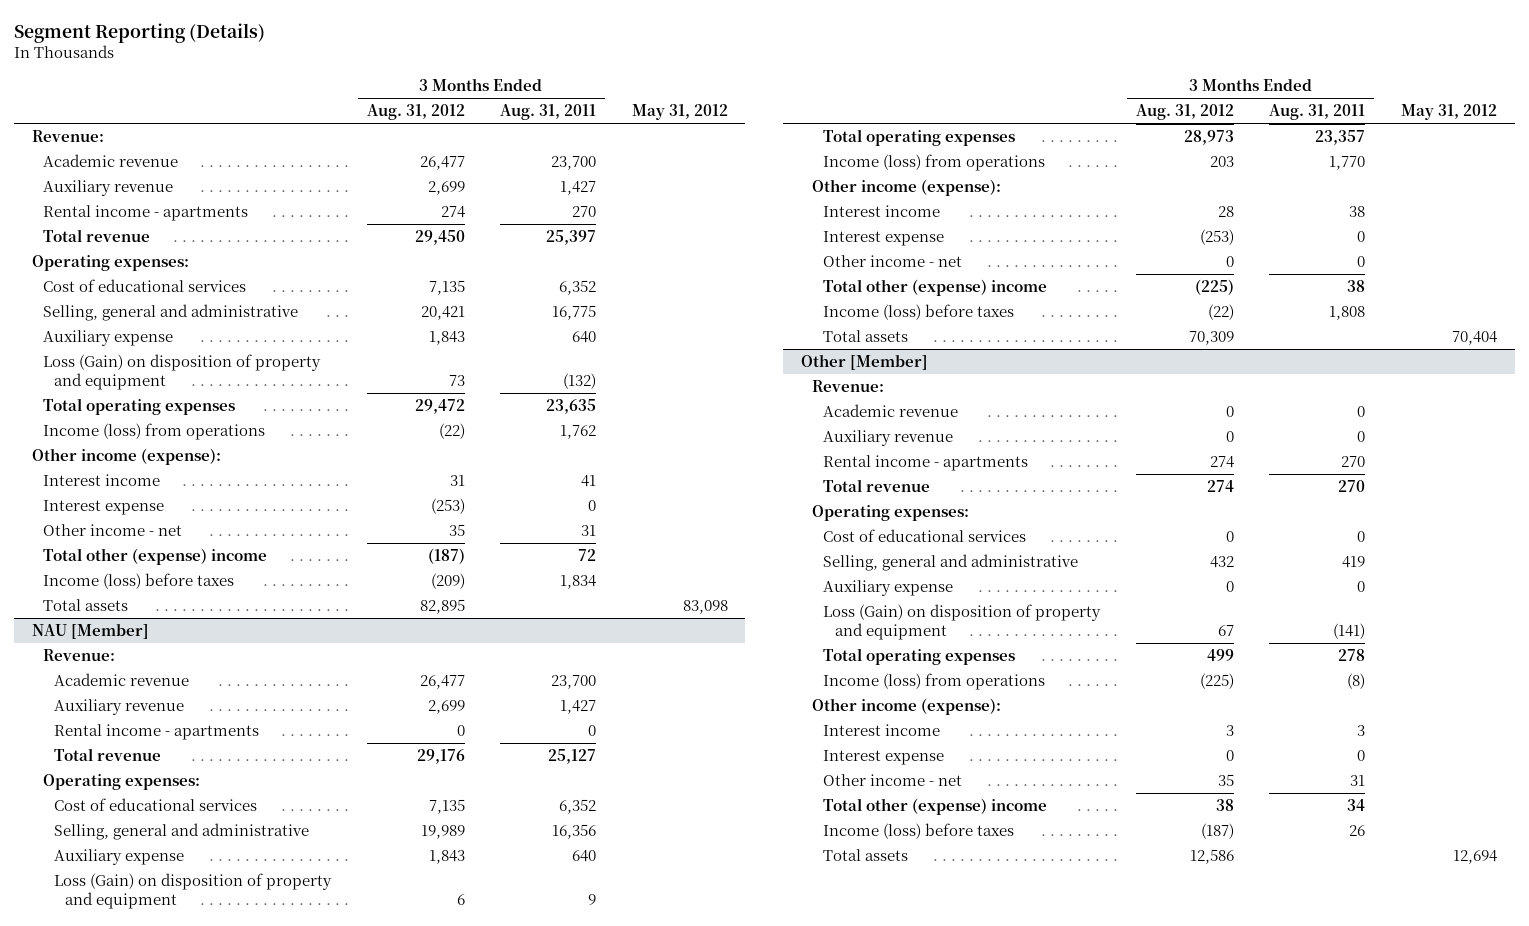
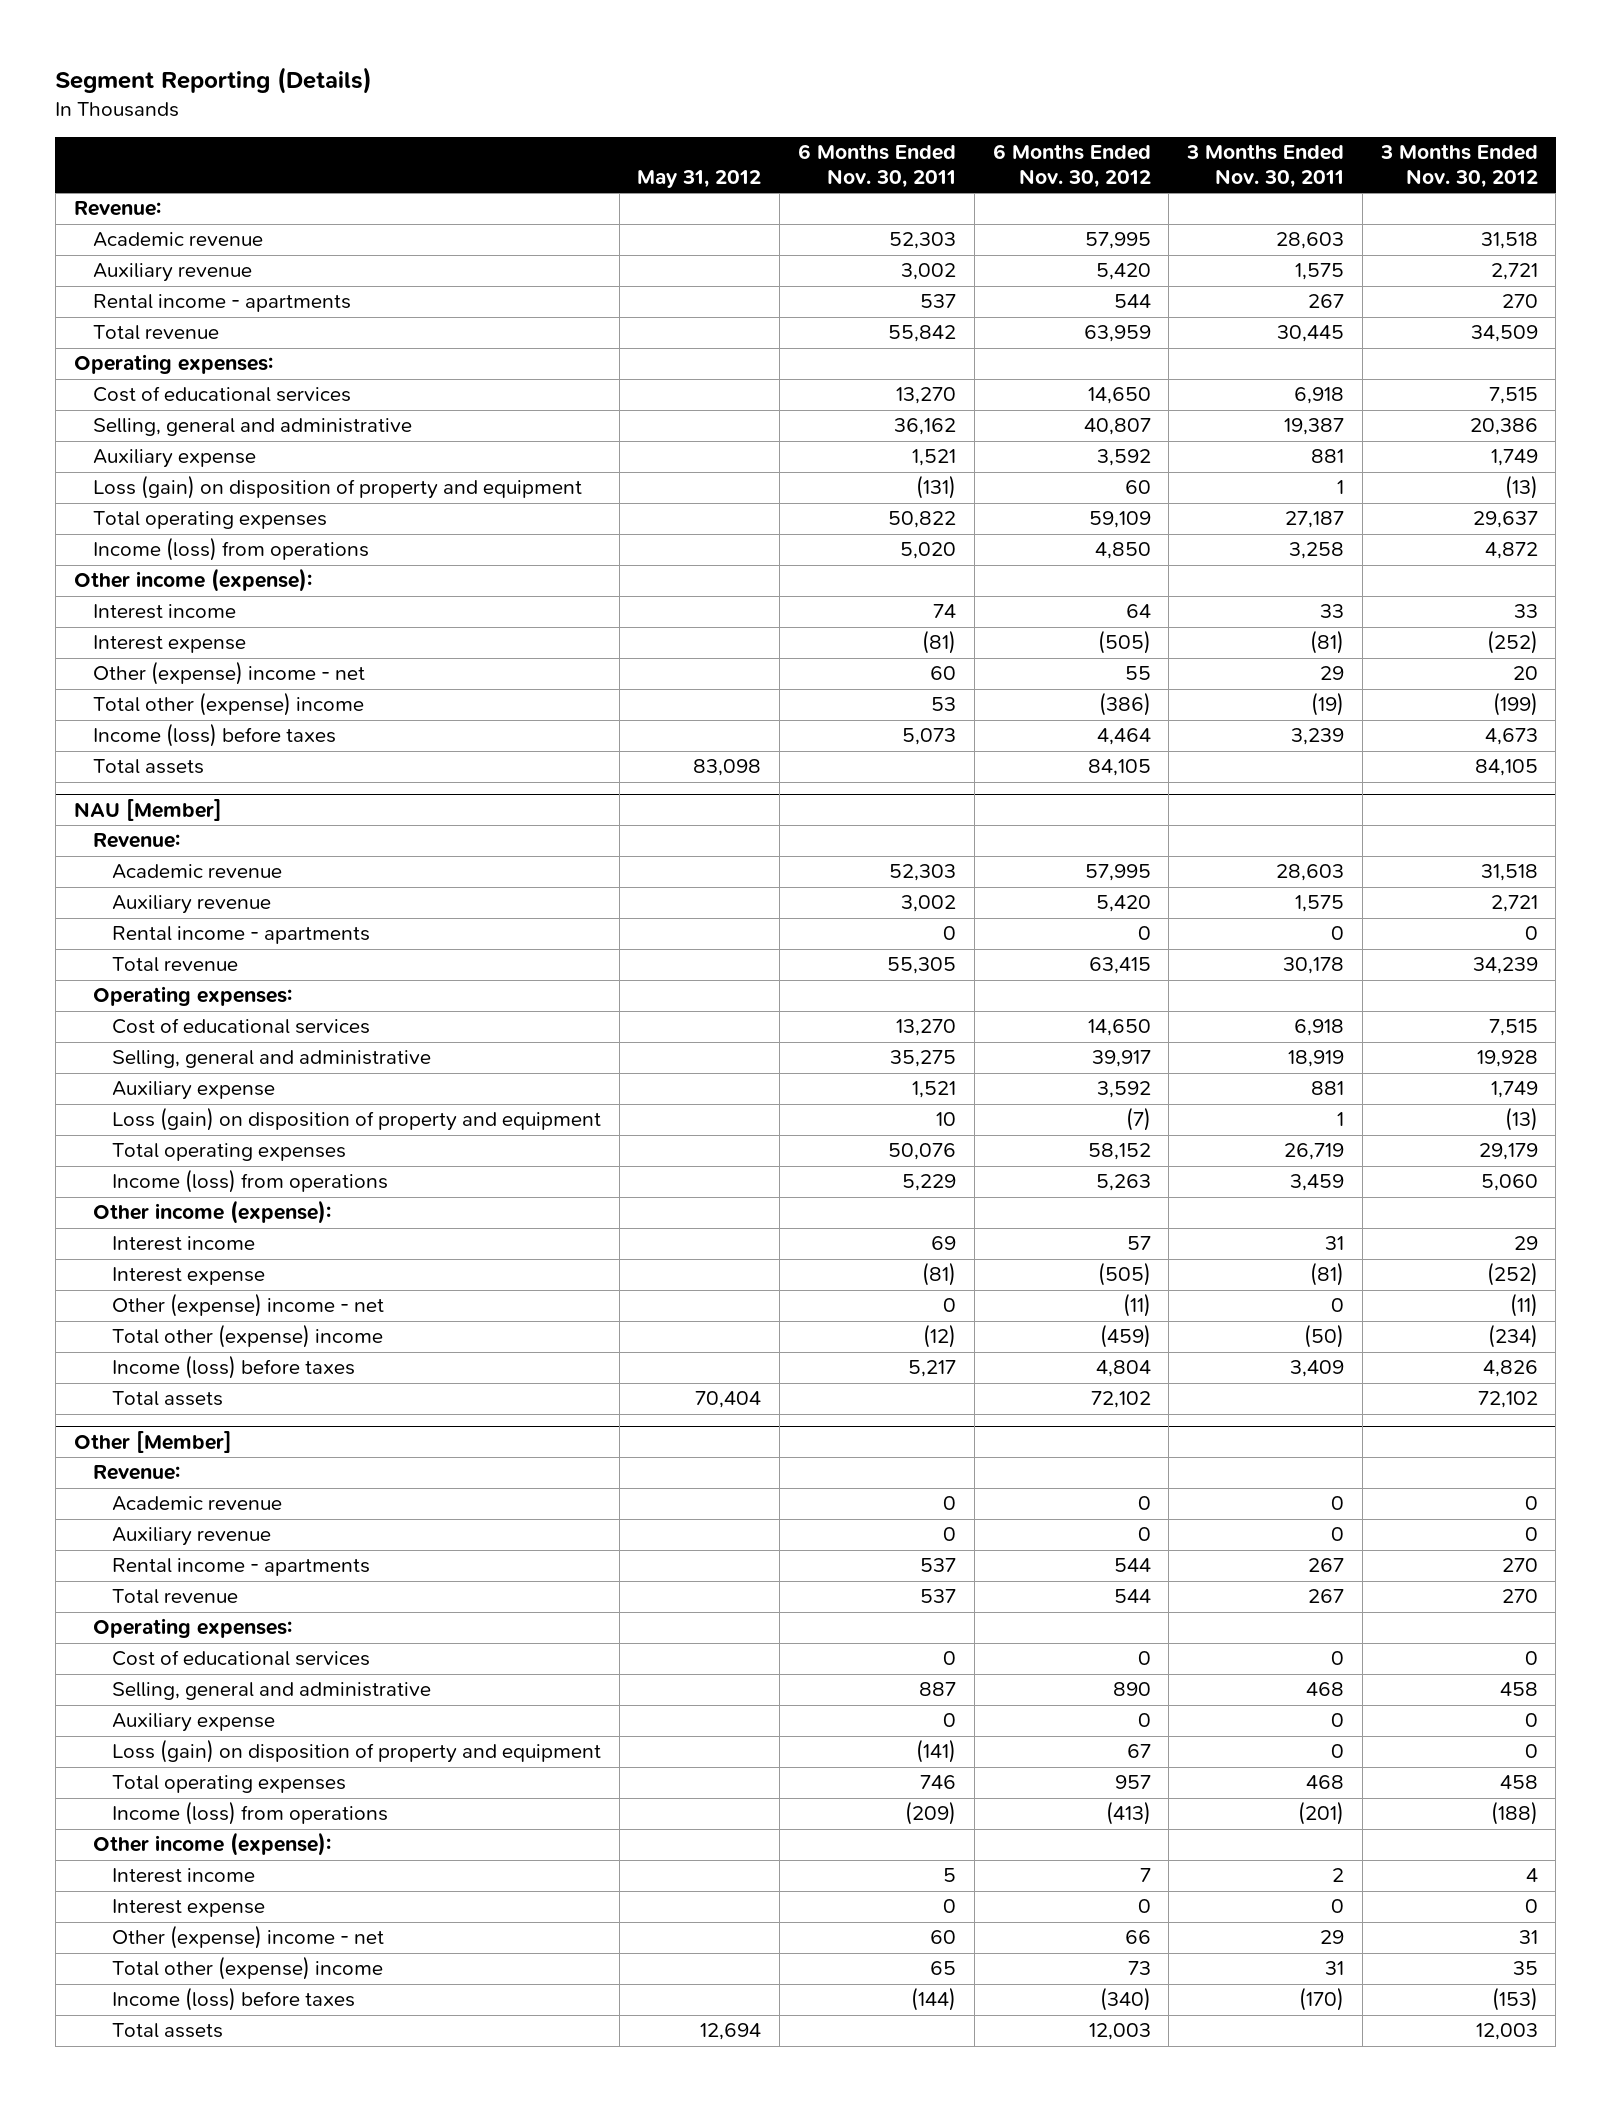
- | 3 Months Ended Aug. 31, 2012 | 3 Months Ended Aug. 31, 2011 | May 31, 2012
+ | May 31, 2012 | 6 Months Ended Nov. 30, 2011 | 6 Months Ended Nov. 30, 2012 | 3 Months Ended Nov. 30, 2011 | 3 Months Ended Nov. 30, 2012
- Loss (Gain) on disposition of property and equipment | 73 | (132) |
+ Loss (gain) on disposition of property and equipment | | (131) | 60 | 1 | (13)
- Other income - net | 35 | 31 |
+ Other (expense) income - net | | 60 | 55 | 29 | 20
@ NAU [Member]
- Loss (Gain) on disposition of property and equipment | 6 | 9 |
+ Loss (gain) on disposition of property and equipment | | 10 | (7) | 1 | (13)
- Other income - net | 0 | 0 |
+ Other (expense) income - net | | 0 | (11) | 0 | (11)
@ Other [Member]
- Loss (Gain) on disposition of property and equipment | 67 | (141) |
+ Loss (gain) on disposition of property and equipment | | (141) | 67 | 0 | 0
- Other income - net | 35 | 31 |
+ Other (expense) income - net | | 60 | 66 | 29 | 31

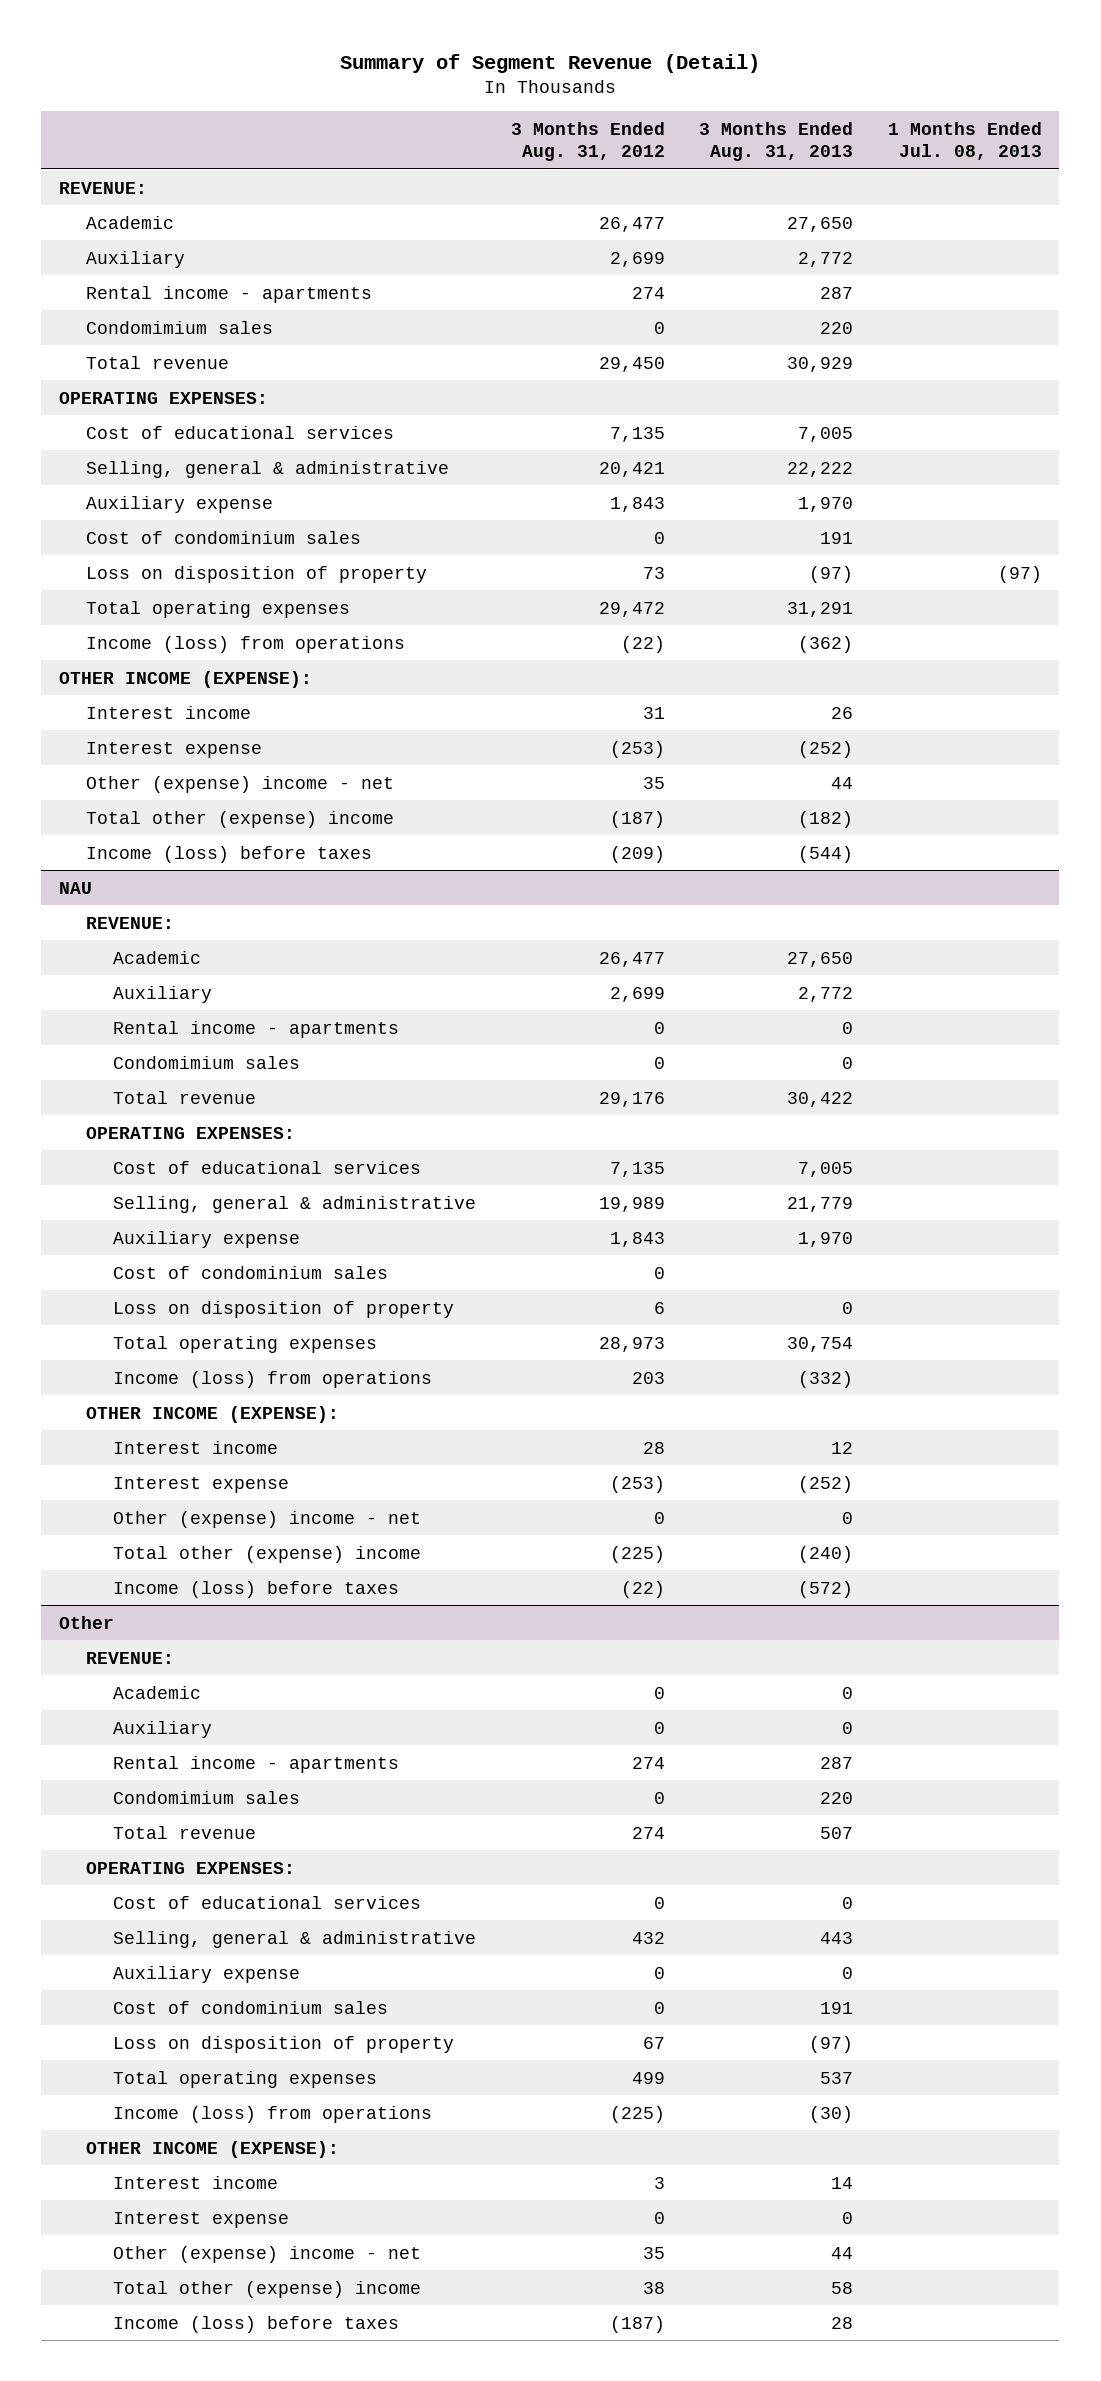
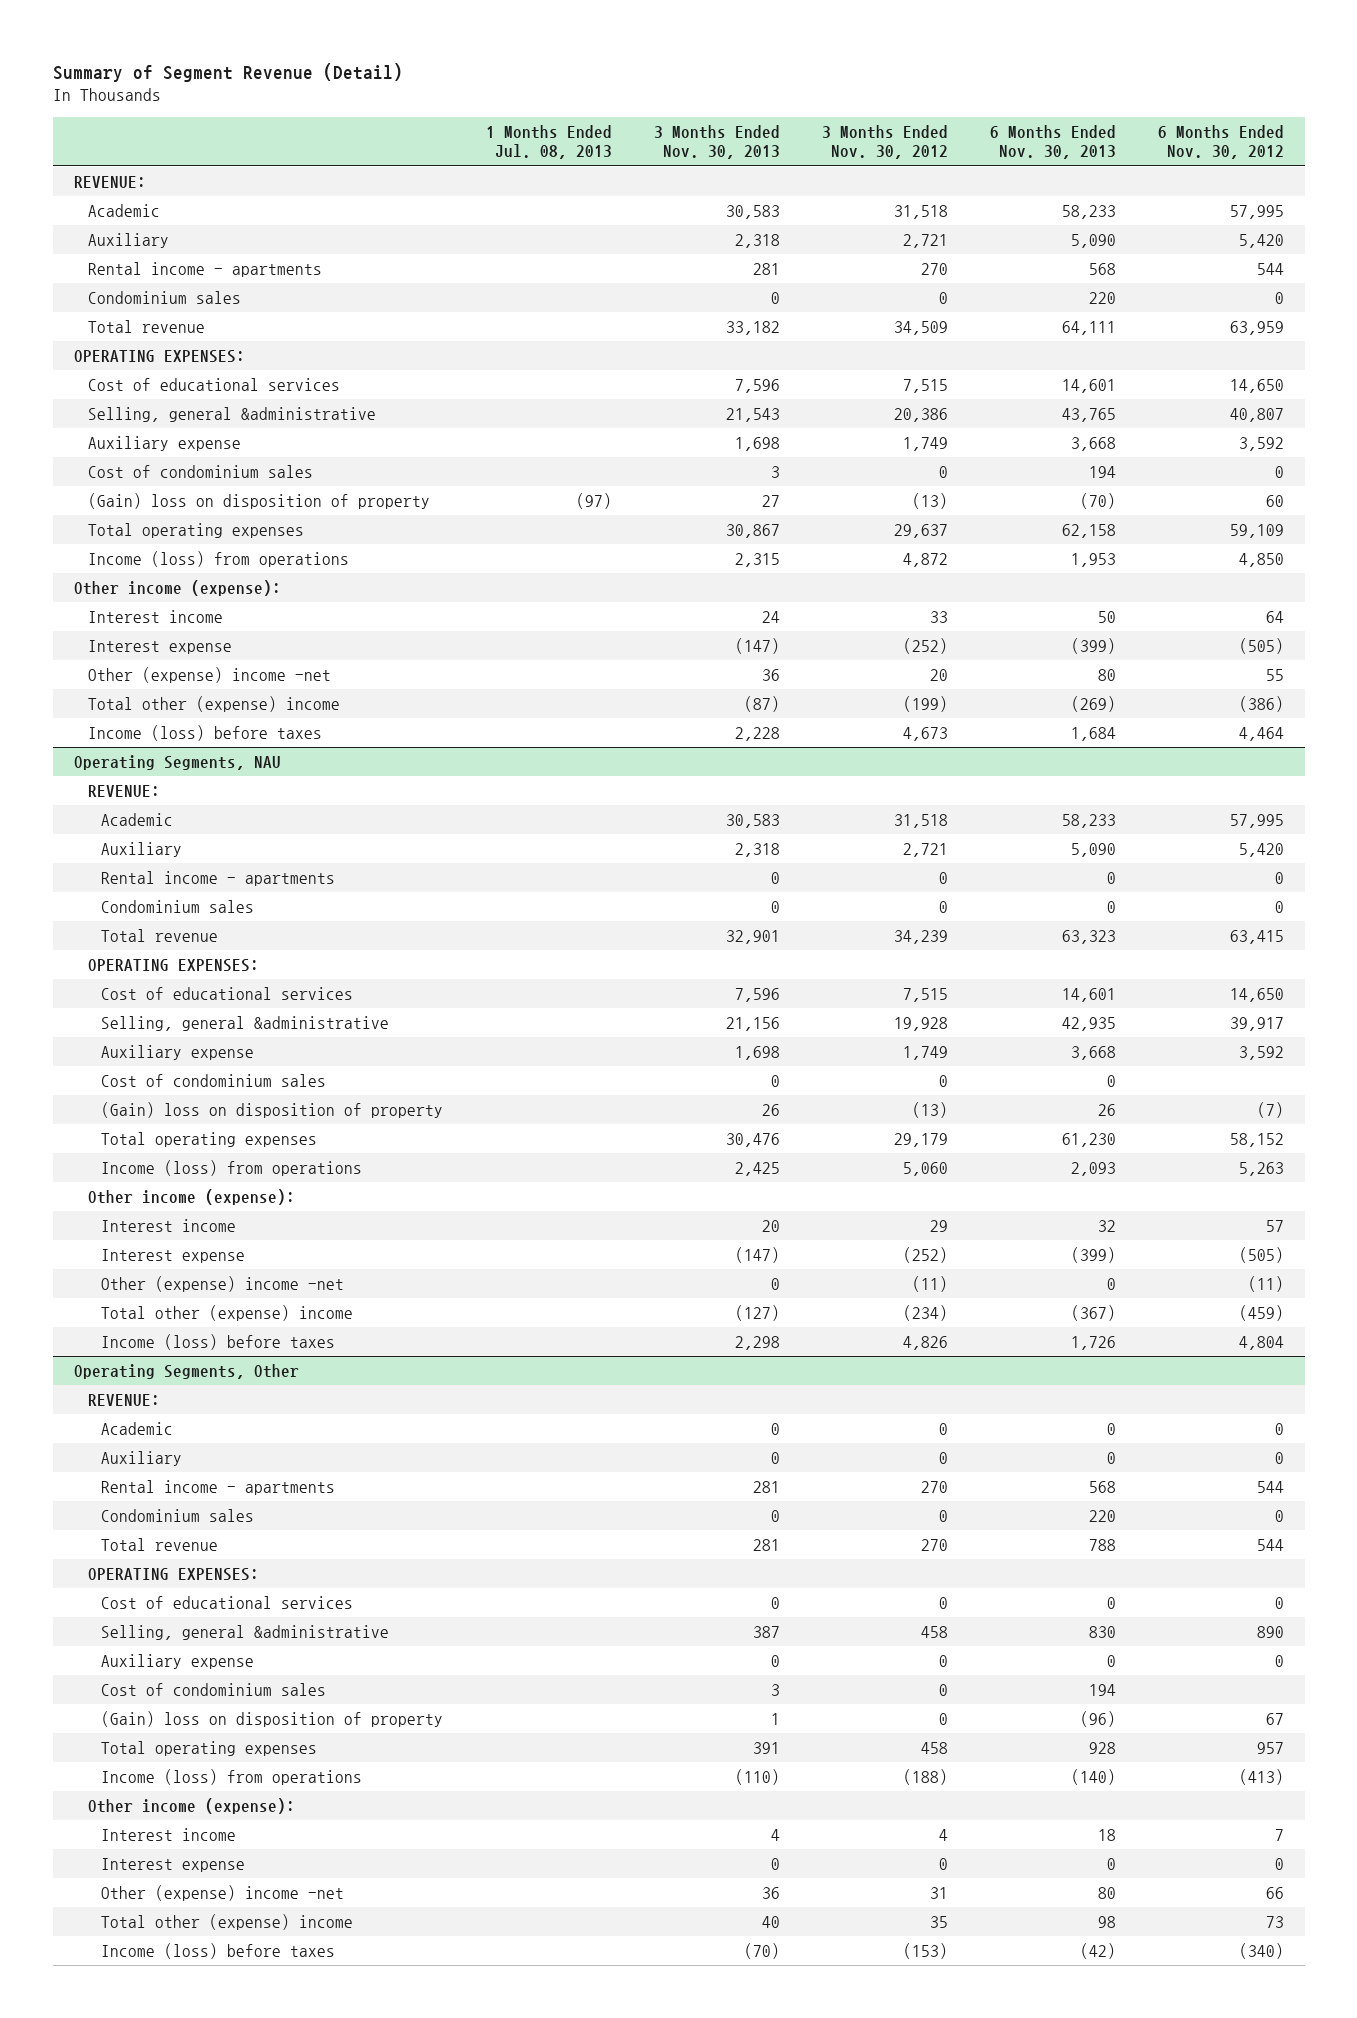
- | 3 Months Ended Aug. 31, 2012 | 3 Months Ended Aug. 31, 2013 | 1 Months Ended Jul. 08, 2013
+ | 1 Months Ended Jul. 08, 2013 | 3 Months Ended Nov. 30, 2013 | 3 Months Ended Nov. 30, 2012 | 6 Months Ended Nov. 30, 2013 | 6 Months Ended Nov. 30, 2012
- Condomimium sales | 0 | 220 |
+ Condominium sales | | 0 | 0 | 220 | 0
- Selling, general & administrative | 20,421 | 22,222 |
+ Selling, general &administrative | | 21,543 | 20,386 | 43,765 | 40,807
- Loss on disposition of property | 73 | (97) | (97)
+ (Gain) loss on disposition of property | (97) | 27 | (13) | (70) | 60
- OTHER INCOME (EXPENSE):
+ Other income (expense):
- Other (expense) income - net | 35 | 44 |
+ Other (expense) income -net | | 36 | 20 | 80 | 55
- NAU
+ Operating Segments, NAU
- Condomimium sales | 0 | 0 |
+ Condominium sales | | 0 | 0 | 0 | 0
- Selling, general & administrative | 19,989 | 21,779 |
+ Selling, general &administrative | | 21,156 | 19,928 | 42,935 | 39,917
- Loss on disposition of property | 6 | 0 |
+ (Gain) loss on disposition of property | | 26 | (13) | 26 | (7)
- OTHER INCOME (EXPENSE):
+ Other income (expense):
- Other (expense) income - net | 0 | 0 |
+ Other (expense) income -net | | 0 | (11) | 0 | (11)
- Other
+ Operating Segments, Other
- Condomimium sales | 0 | 220 |
+ Condominium sales | | 0 | 0 | 220 | 0
- Selling, general & administrative | 432 | 443 |
+ Selling, general &administrative | | 387 | 458 | 830 | 890
- Loss on disposition of property | 67 | (97) |
+ (Gain) loss on disposition of property | | 1 | 0 | (96) | 67
- OTHER INCOME (EXPENSE):
+ Other income (expense):
- Other (expense) income - net | 35 | 44 |
+ Other (expense) income -net | | 36 | 31 | 80 | 66

